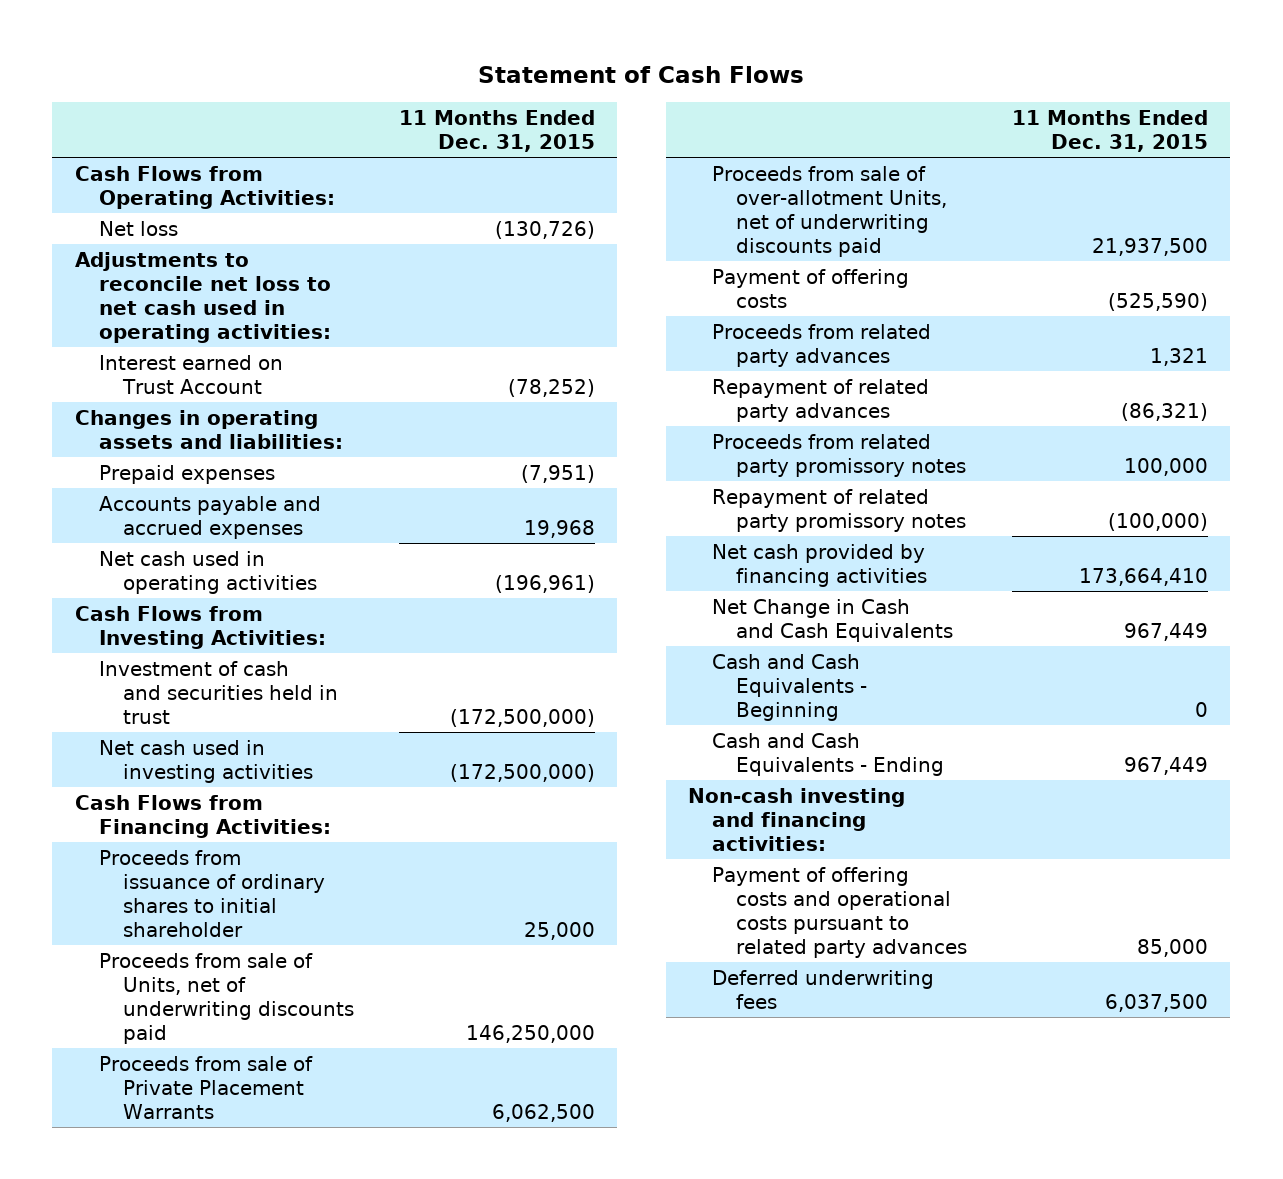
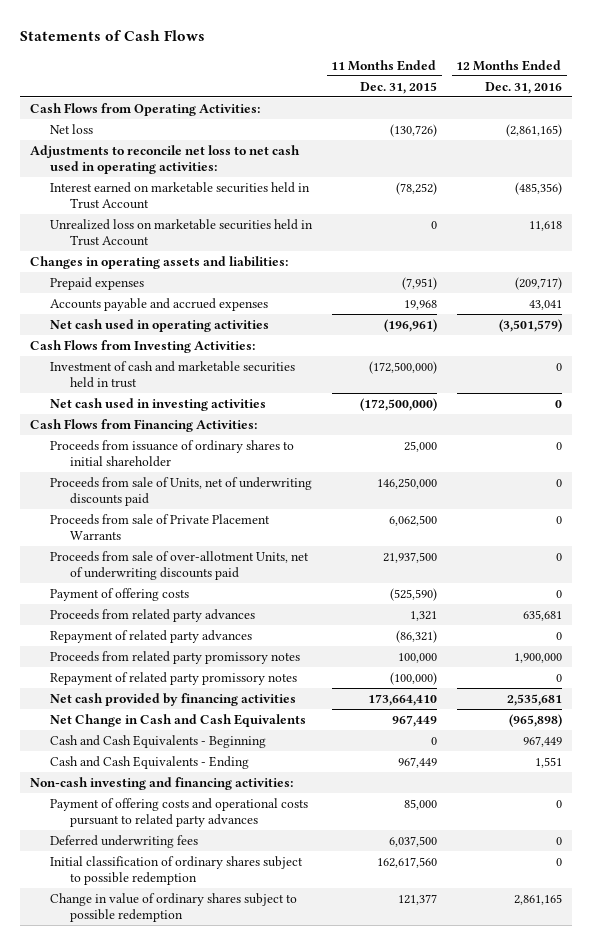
- Statement of Cash Flows
+ Statements of Cash Flows
- | 11 Months Ended Dec. 31, 2015
+ | 11 Months Ended Dec. 31, 2015 | 12 Months Ended Dec. 31, 2016
- Interest earned on Trust Account | (78,252)
+ Interest earned on marketable securities held in Trust Account | (78,252) | (485,356)
+ Unrealized loss on marketable securities held in Trust Account | 0 | 11,618
- Investment of cash and securities held in trust | (172,500,000)
+ Investment of cash and marketable securities held in trust | (172,500,000) | 0
+ Initial classification of ordinary shares subject to possible redemption | 162,617,560 | 0
+ Change in value of ordinary shares subject to possible redemption | 121,377 | 2,861,165

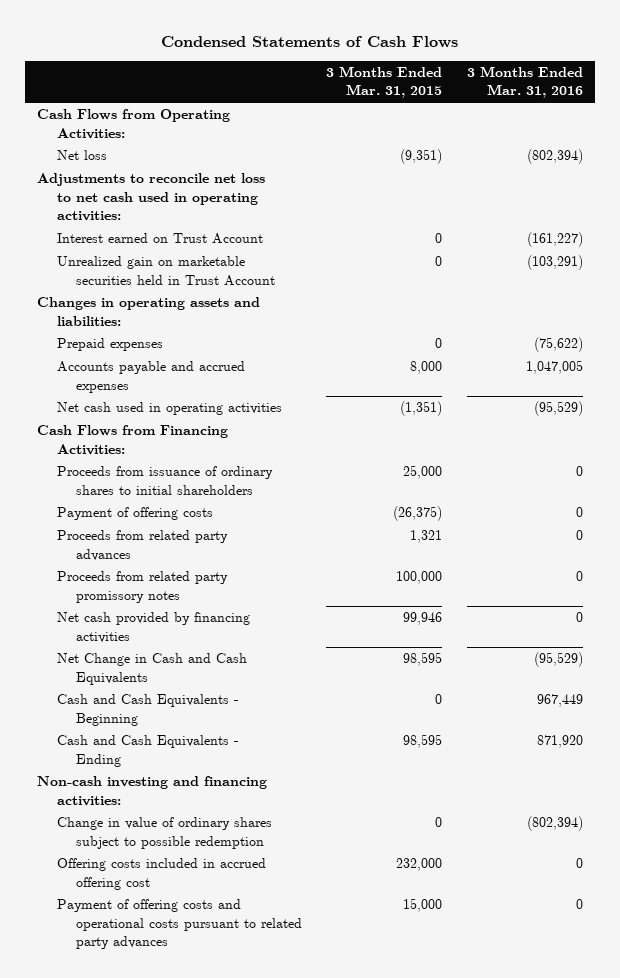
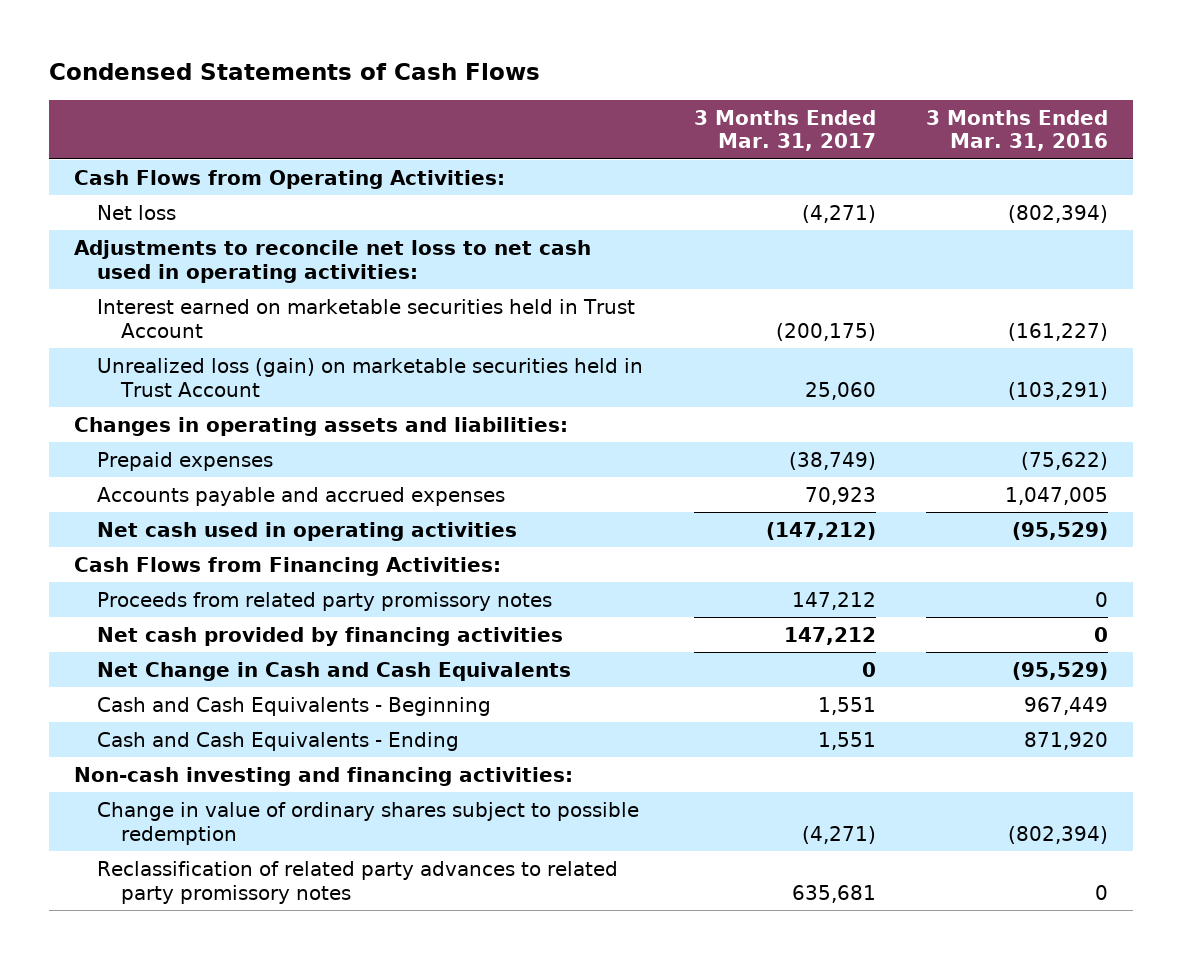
- | 3 Months Ended Mar. 31, 2015 | 3 Months Ended Mar. 31, 2016
+ | 3 Months Ended Mar. 31, 2017 | 3 Months Ended Mar. 31, 2016
- Interest earned on Trust Account | 0 | (161,227)
- Unrealized gain on marketable securities held in Trust Account | 0 | (103,291)
+ Interest earned on marketable securities held in Trust Account | (200,175) | (161,227)
+ Unrealized loss (gain) on marketable securities held in Trust Account | 25,060 | (103,291)
- Proceeds from issuance of ordinary shares to initial shareholders | 25,000 | 0
- Payment of offering costs | (26,375) | 0
- Proceeds from related party advances | 1,321 | 0
- Offering costs included in accrued offering cost | 232,000 | 0
- Payment of offering costs and operational costs pursuant to related party advances | 15,000 | 0
+ Reclassification of related party advances to related party promissory notes | 635,681 | 0

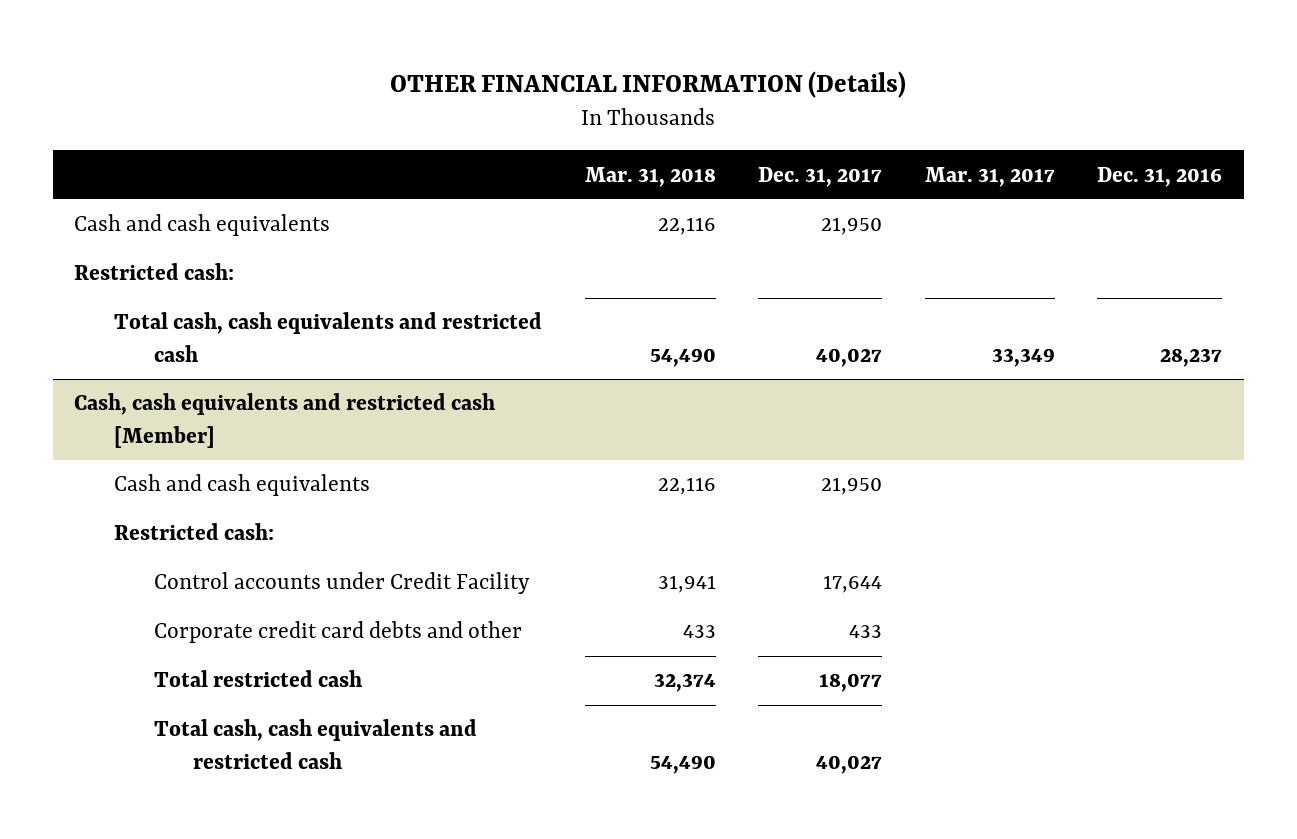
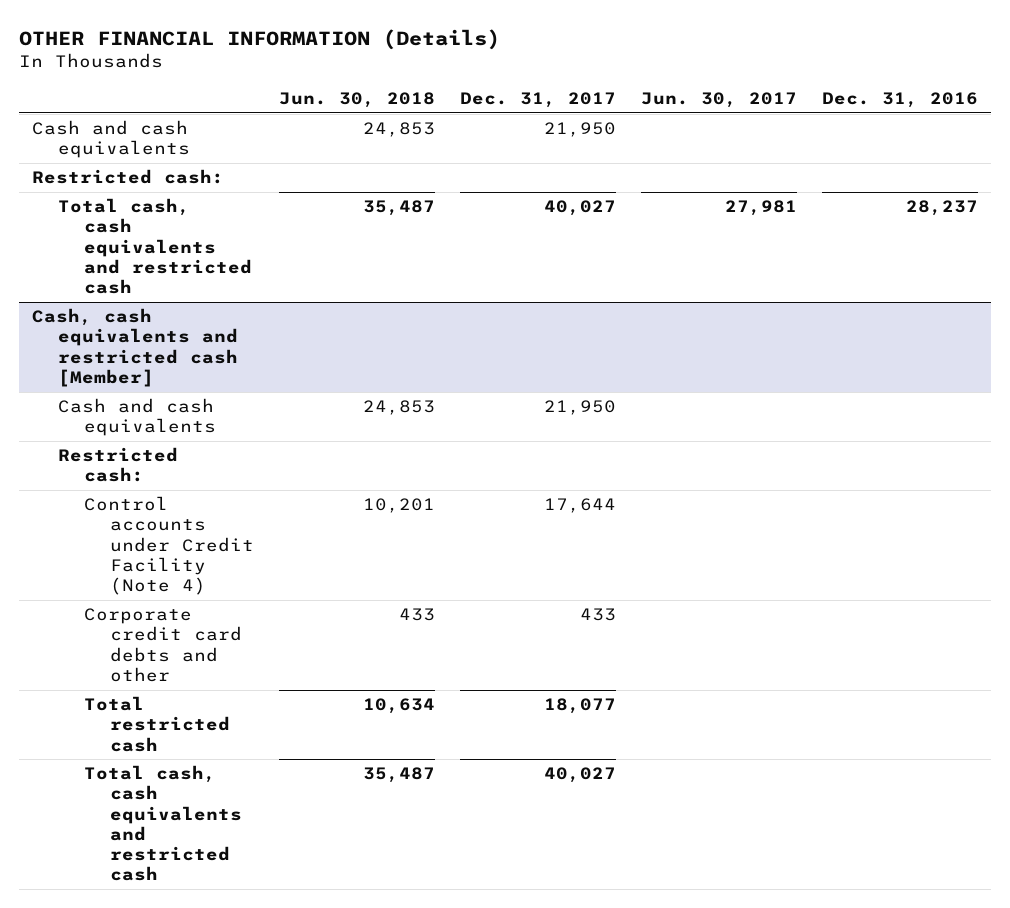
- | Mar. 31, 2018 | Dec. 31, 2017 | Mar. 31, 2017 | Dec. 31, 2016
+ | Jun. 30, 2018 | Dec. 31, 2017 | Jun. 30, 2017 | Dec. 31, 2016
@ Cash, cash equivalents and restricted cash [Member]
- Control accounts under Credit Facility | 31,941 | 17,644 | |
+ Control accounts under Credit Facility (Note 4) | 10,201 | 17,644 | |

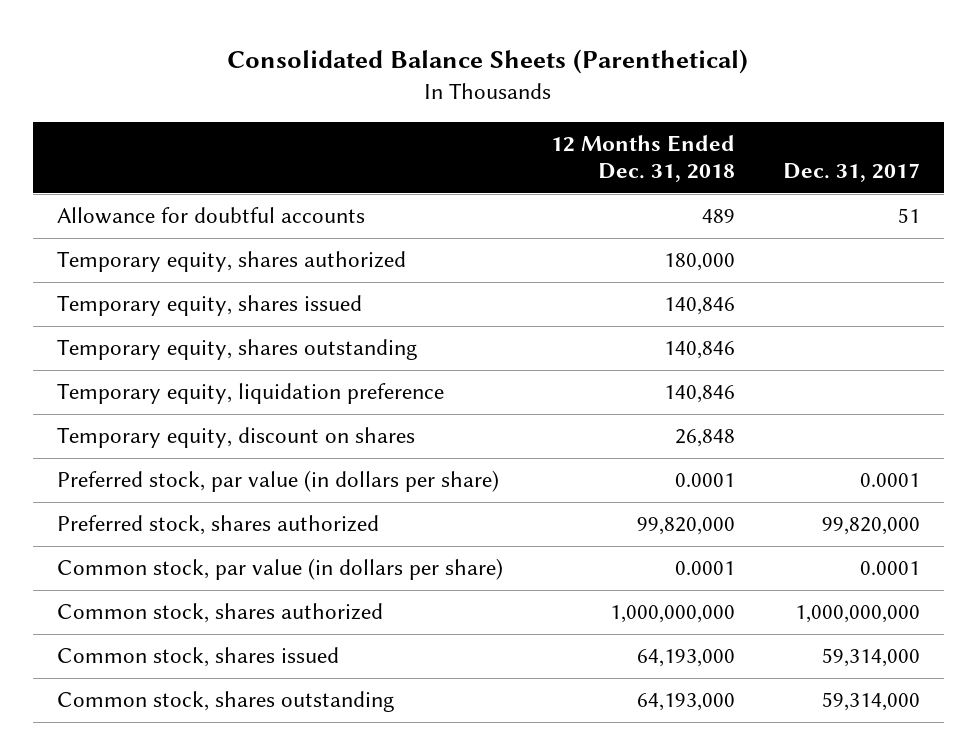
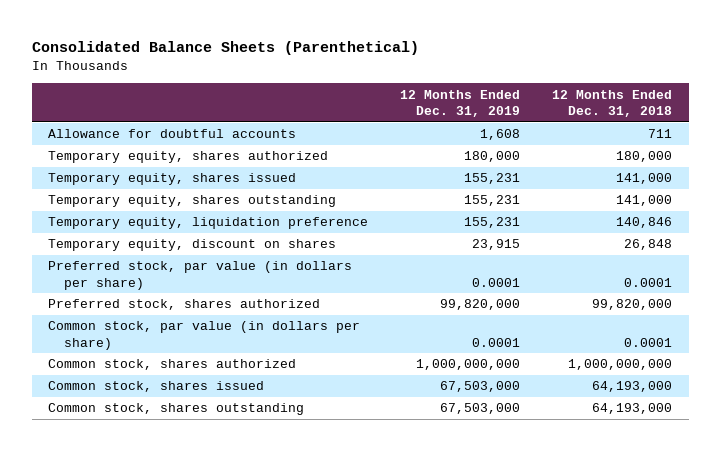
- | 12 Months Ended Dec. 31, 2018 | Dec. 31, 2017
+ | 12 Months Ended Dec. 31, 2019 | 12 Months Ended Dec. 31, 2018
- Allowance for doubtful accounts | 489 | 51
+ Allowance for doubtful accounts | 1,608 | 711
- Temporary equity, shares issued | 140,846 |
- Temporary equity, shares outstanding | 140,846 |
+ Temporary equity, shares issued | 155,231 | 141,000
+ Temporary equity, shares outstanding | 155,231 | 141,000

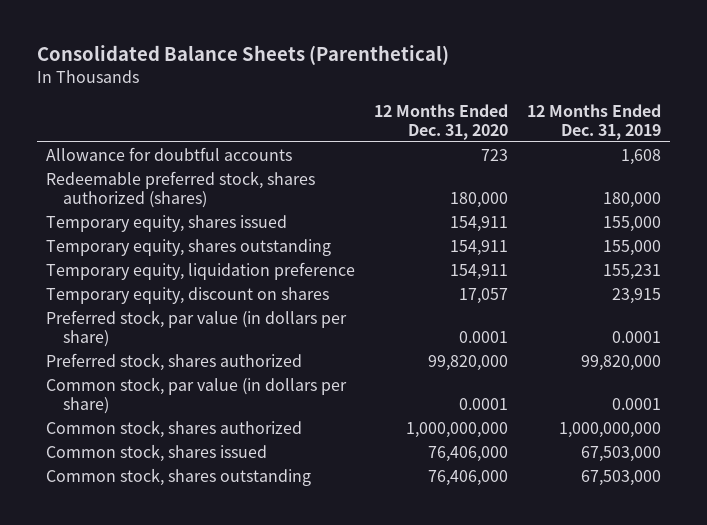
- | 12 Months Ended Dec. 31, 2019 | 12 Months Ended Dec. 31, 2018
+ | 12 Months Ended Dec. 31, 2020 | 12 Months Ended Dec. 31, 2019
- Temporary equity, shares authorized | 180,000 | 180,000
- Temporary equity, shares issued | 155,231 | 141,000
- Temporary equity, shares outstanding | 155,231 | 141,000
+ Redeemable preferred stock, shares authorized (shares) | 180,000 | 180,000
+ Temporary equity, shares issued | 154,911 | 155,000
+ Temporary equity, shares outstanding | 154,911 | 155,000

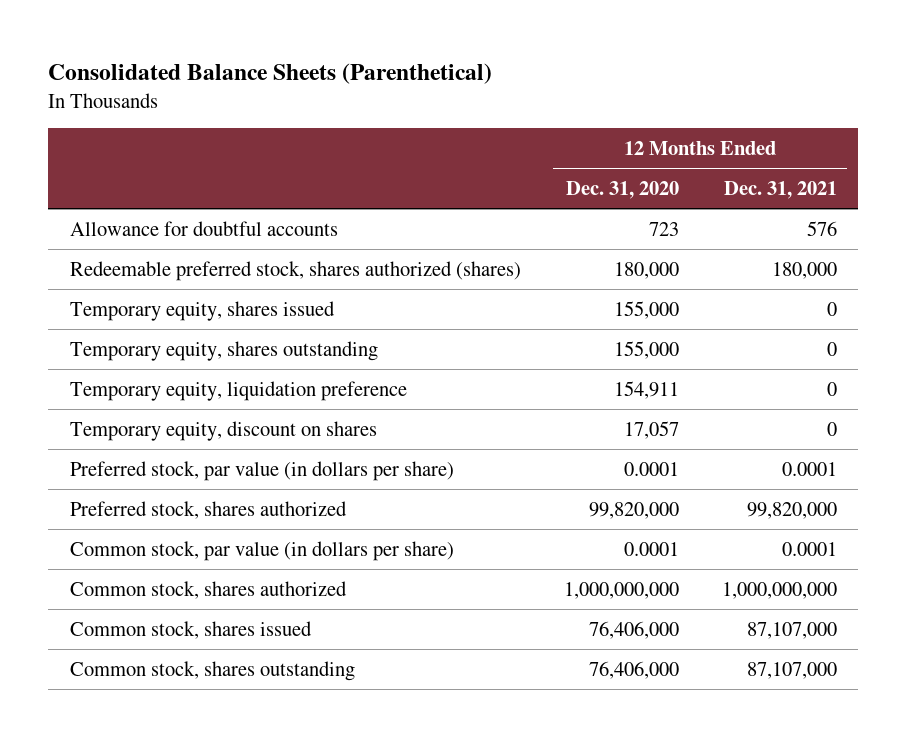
- | 12 Months Ended Dec. 31, 2020 | 12 Months Ended Dec. 31, 2019
+ | 12 Months Ended Dec. 31, 2020 | 12 Months Ended Dec. 31, 2021
- Temporary equity, shares issued | 154,911 | 155,000
- Temporary equity, shares outstanding | 154,911 | 155,000
+ Temporary equity, shares issued | 155,000 | 0
+ Temporary equity, shares outstanding | 155,000 | 0

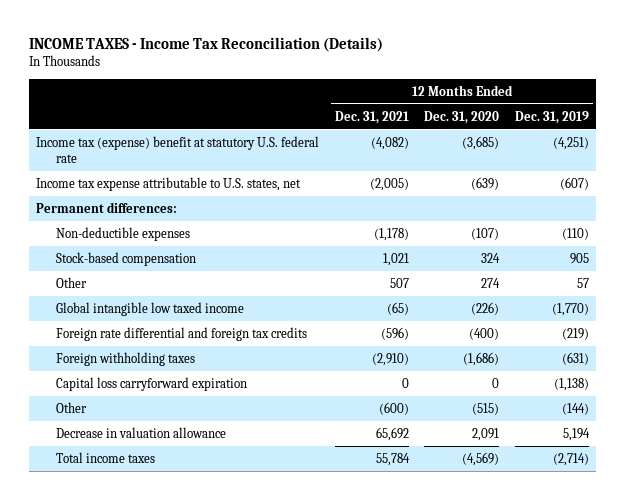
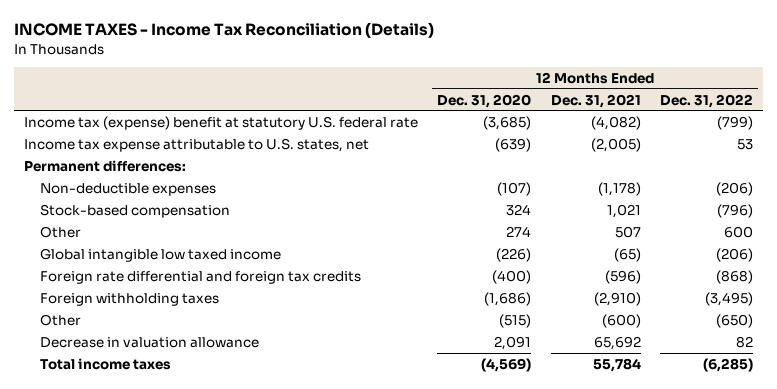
- | 12 Months Ended Dec. 31, 2021 | 12 Months Ended Dec. 31, 2020 | 12 Months Ended Dec. 31, 2019
+ | 12 Months Ended Dec. 31, 2020 | 12 Months Ended Dec. 31, 2021 | 12 Months Ended Dec. 31, 2022
- Capital loss carryforward expiration | 0 | 0 | (1,138)

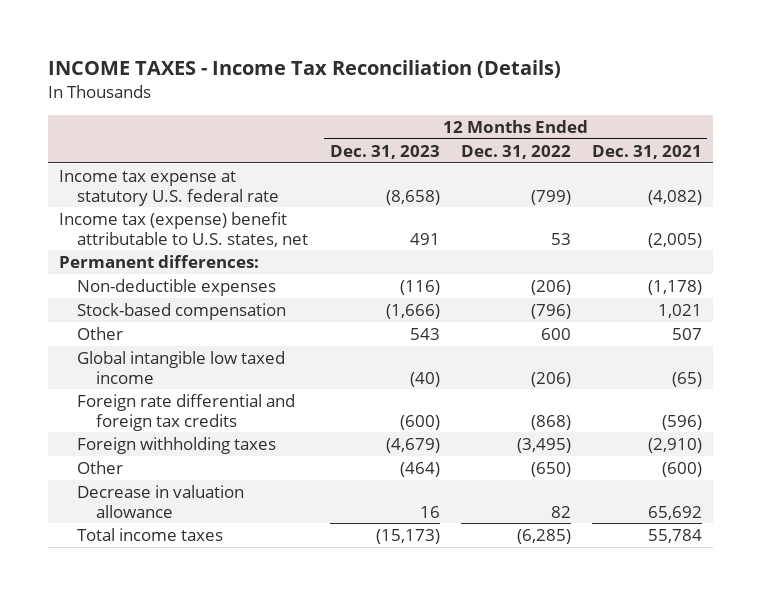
- | 12 Months Ended Dec. 31, 2020 | 12 Months Ended Dec. 31, 2021 | 12 Months Ended Dec. 31, 2022
+ | 12 Months Ended Dec. 31, 2023 | 12 Months Ended Dec. 31, 2022 | 12 Months Ended Dec. 31, 2021
- Income tax (expense) benefit at statutory U.S. federal rate | (3,685) | (4,082) | (799)
- Income tax expense attributable to U.S. states, net | (639) | (2,005) | 53
+ Income tax expense at statutory U.S. federal rate | (8,658) | (799) | (4,082)
+ Income tax (expense) benefit attributable to U.S. states, net | 491 | 53 | (2,005)

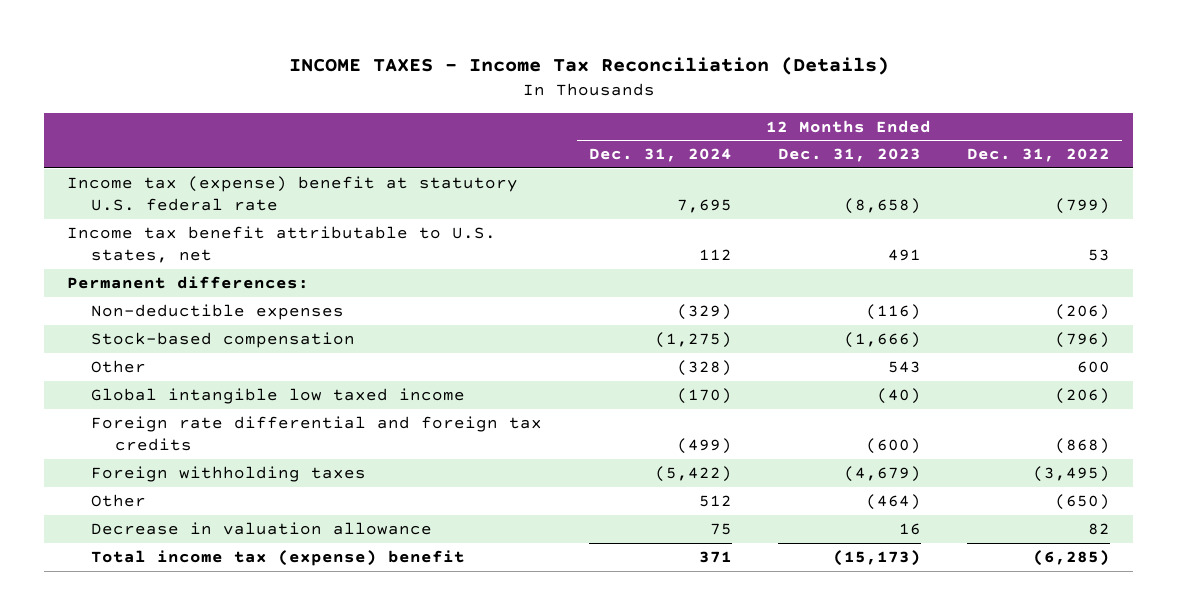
- | 12 Months Ended Dec. 31, 2023 | 12 Months Ended Dec. 31, 2022 | 12 Months Ended Dec. 31, 2021
+ | 12 Months Ended Dec. 31, 2024 | 12 Months Ended Dec. 31, 2023 | 12 Months Ended Dec. 31, 2022
- Income tax expense at statutory U.S. federal rate | (8,658) | (799) | (4,082)
- Income tax (expense) benefit attributable to U.S. states, net | 491 | 53 | (2,005)
+ Income tax (expense) benefit at statutory U.S. federal rate | 7,695 | (8,658) | (799)
+ Income tax benefit attributable to U.S. states, net | 112 | 491 | 53
- Total income taxes | (15,173) | (6,285) | 55,784
+ Total income tax (expense) benefit | 371 | (15,173) | (6,285)

